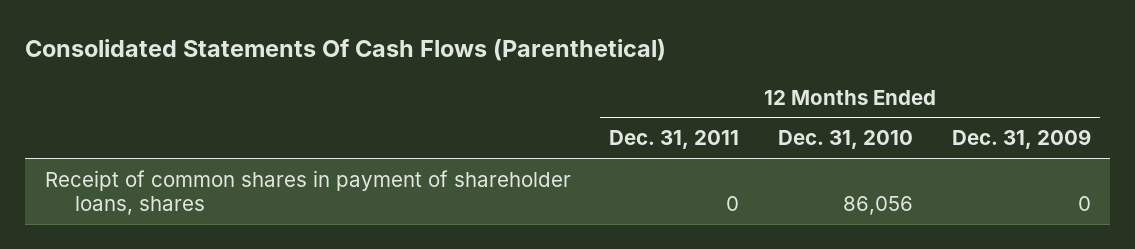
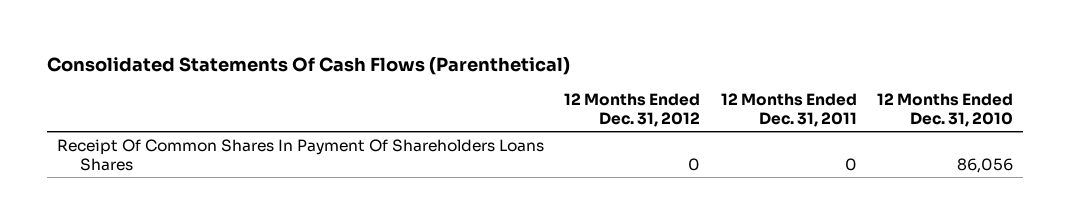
- | 12 Months Ended Dec. 31, 2011 | 12 Months Ended Dec. 31, 2010 | 12 Months Ended Dec. 31, 2009
+ | 12 Months Ended Dec. 31, 2012 | 12 Months Ended Dec. 31, 2011 | 12 Months Ended Dec. 31, 2010
- Receipt of common shares in payment of shareholder loans, shares | 0 | 86,056 | 0
+ Receipt Of Common Shares In Payment Of Shareholders Loans Shares | 0 | 0 | 86,056

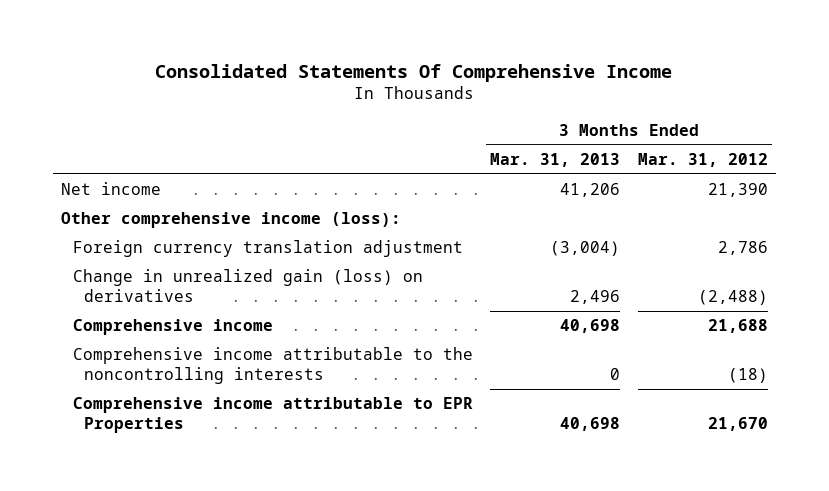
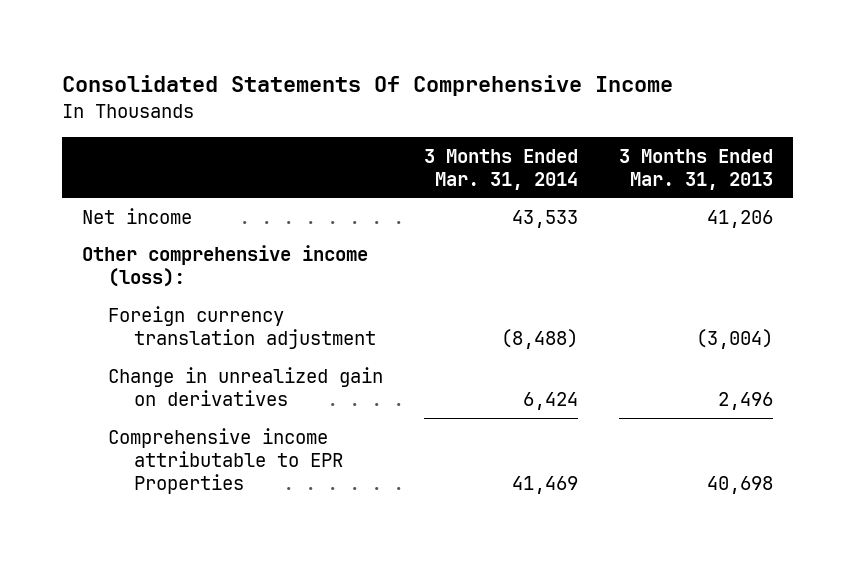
- | 3 Months Ended Mar. 31, 2013 | 3 Months Ended Mar. 31, 2012
+ | 3 Months Ended Mar. 31, 2014 | 3 Months Ended Mar. 31, 2013
- Change in unrealized gain (loss) on derivatives | 2,496 | (2,488)
- Comprehensive income | 40,698 | 21,688
- Comprehensive income attributable to the noncontrolling interests | 0 | (18)
+ Change in unrealized gain on derivatives | 6,424 | 2,496

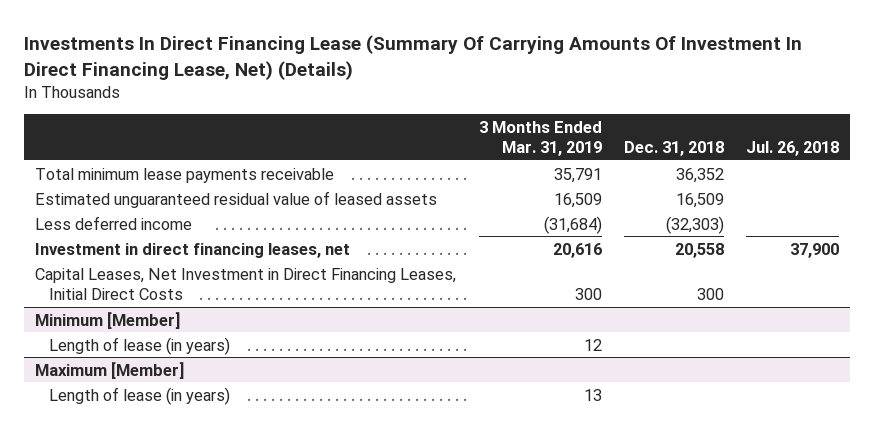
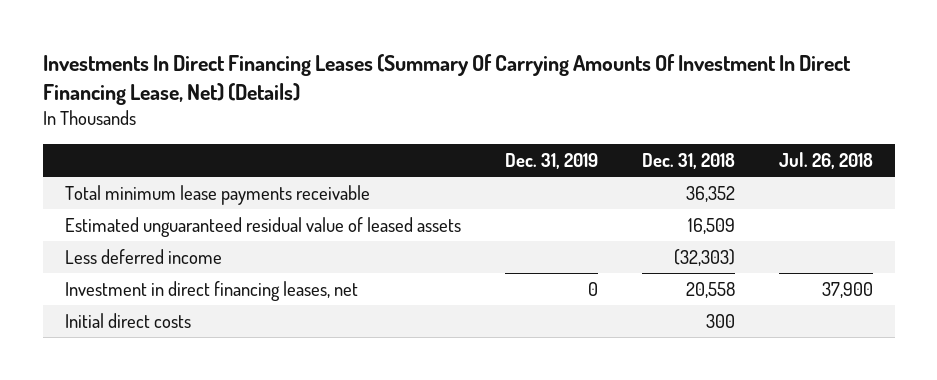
- Investments In Direct Financing Lease (Summary Of Carrying Amounts Of Investment In Direct Financing Lease, Net) (Details)
+ Investments In Direct Financing Leases (Summary Of Carrying Amounts Of Investment In Direct Financing Lease, Net) (Details)
- | 3 Months Ended Mar. 31, 2019 | Dec. 31, 2018 | Jul. 26, 2018
+ | Dec. 31, 2019 | Dec. 31, 2018 | Jul. 26, 2018
- Capital Leases, Net Investment in Direct Financing Leases, Initial Direct Costs | 300 | 300 |
- Minimum [Member]
- Length of lease (in years) | 12 | |
- Maximum [Member]
- Length of lease (in years) | 13 | |
+ Initial direct costs | | 300 |

